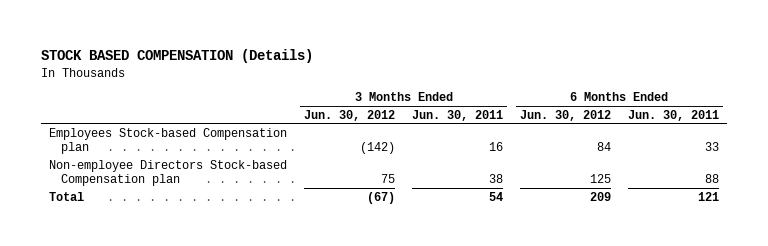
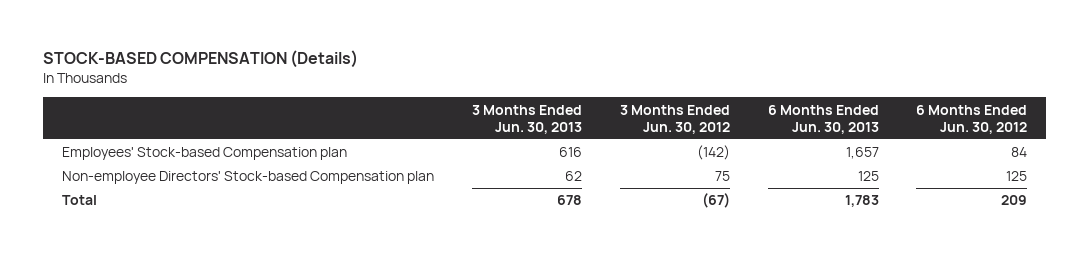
- STOCK BASED COMPENSATION (Details)
+ STOCK-BASED COMPENSATION (Details)
- | 3 Months Ended Jun. 30, 2012 | 3 Months Ended Jun. 30, 2011 | 6 Months Ended Jun. 30, 2012 | 6 Months Ended Jun. 30, 2011
+ | 3 Months Ended Jun. 30, 2013 | 3 Months Ended Jun. 30, 2012 | 6 Months Ended Jun. 30, 2013 | 6 Months Ended Jun. 30, 2012
- Employees Stock-based Compensation plan | (142) | 16 | 84 | 33
- Non-employee Directors Stock-based Compensation plan | 75 | 38 | 125 | 88
+ Employees' Stock-based Compensation plan | 616 | (142) | 1,657 | 84
+ Non-employee Directors' Stock-based Compensation plan | 62 | 75 | 125 | 125

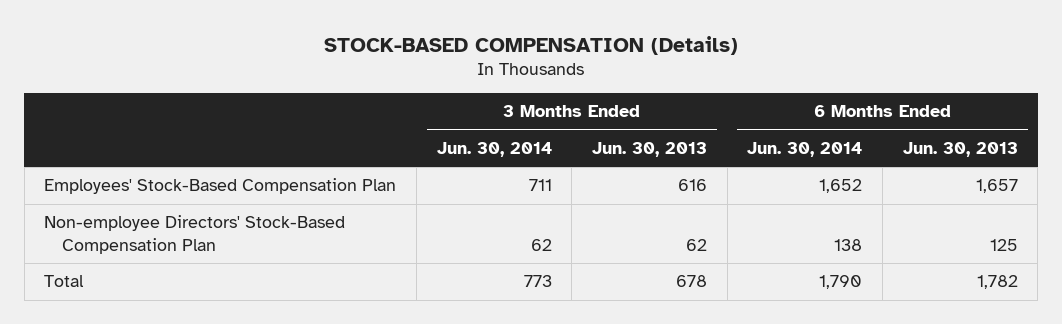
- | 3 Months Ended Jun. 30, 2013 | 3 Months Ended Jun. 30, 2012 | 6 Months Ended Jun. 30, 2013 | 6 Months Ended Jun. 30, 2012
+ | 3 Months Ended Jun. 30, 2014 | 3 Months Ended Jun. 30, 2013 | 6 Months Ended Jun. 30, 2014 | 6 Months Ended Jun. 30, 2013
- Employees' Stock-based Compensation plan | 616 | (142) | 1,657 | 84
- Non-employee Directors' Stock-based Compensation plan | 62 | 75 | 125 | 125
- Total | 678 | (67) | 1,783 | 209
+ Employees' Stock-Based Compensation Plan | 711 | 616 | 1,652 | 1,657
+ Non-employee Directors' Stock-Based Compensation Plan | 62 | 62 | 138 | 125
+ Total | 773 | 678 | 1,790 | 1,782

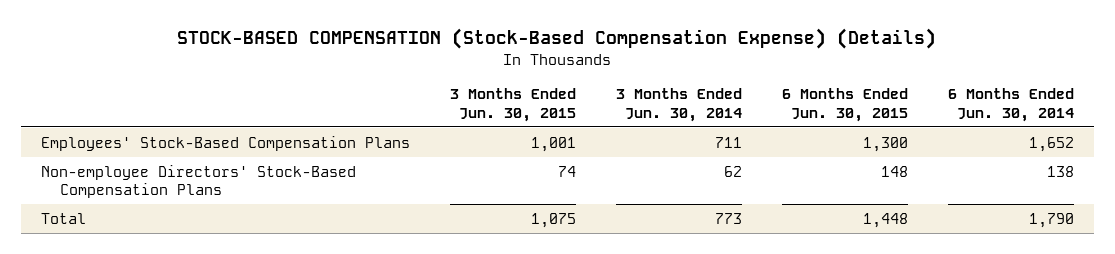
- STOCK-BASED COMPENSATION (Details)
+ STOCK-BASED COMPENSATION (Stock-Based Compensation Expense) (Details)
- | 3 Months Ended Jun. 30, 2014 | 3 Months Ended Jun. 30, 2013 | 6 Months Ended Jun. 30, 2014 | 6 Months Ended Jun. 30, 2013
+ | 3 Months Ended Jun. 30, 2015 | 3 Months Ended Jun. 30, 2014 | 6 Months Ended Jun. 30, 2015 | 6 Months Ended Jun. 30, 2014
- Employees' Stock-Based Compensation Plan | 711 | 616 | 1,652 | 1,657
- Non-employee Directors' Stock-Based Compensation Plan | 62 | 62 | 138 | 125
+ Employees' Stock-Based Compensation Plans | 1,001 | 711 | 1,300 | 1,652
+ Non-employee Directors' Stock-Based Compensation Plans | 74 | 62 | 148 | 138

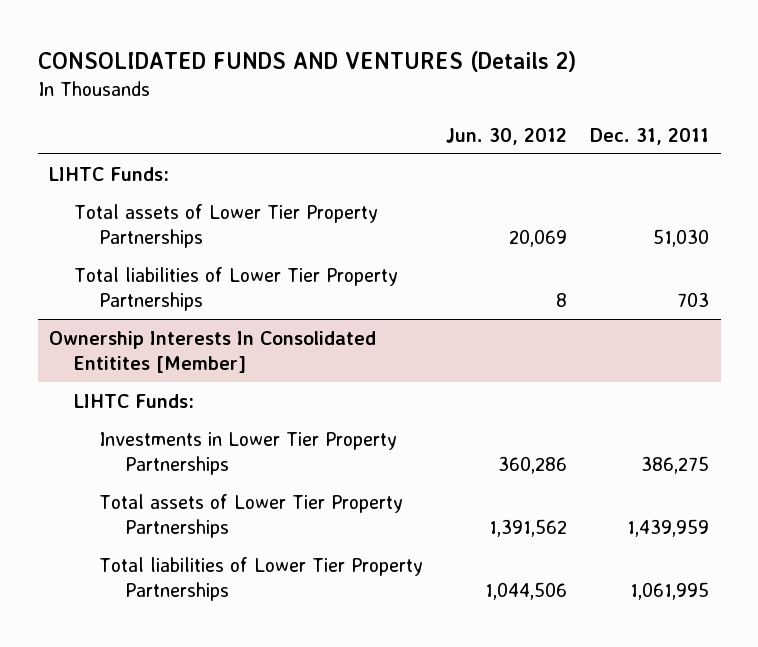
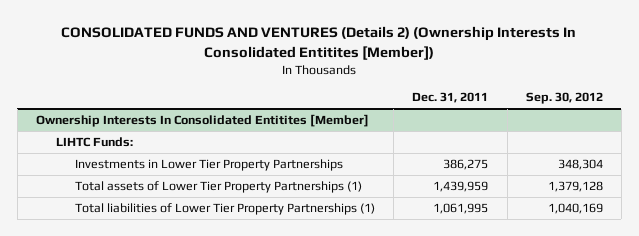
- CONSOLIDATED FUNDS AND VENTURES (Details 2)
+ CONSOLIDATED FUNDS AND VENTURES (Details 2) (Ownership Interests In Consolidated Entitites [Member])
- | Jun. 30, 2012 | Dec. 31, 2011
+ | Dec. 31, 2011 | Sep. 30, 2012
- LIHTC Funds:
- Total assets of Lower Tier Property Partnerships | 20,069 | 51,030
- Total liabilities of Lower Tier Property Partnerships | 8 | 703
@ Ownership Interests In Consolidated Entitites [Member]
- Total assets of Lower Tier Property Partnerships | 1,391,562 | 1,439,959
- Total liabilities of Lower Tier Property Partnerships | 1,044,506 | 1,061,995
+ Total assets of Lower Tier Property Partnerships (1) | 1,439,959 | 1,379,128
+ Total liabilities of Lower Tier Property Partnerships (1) | 1,061,995 | 1,040,169

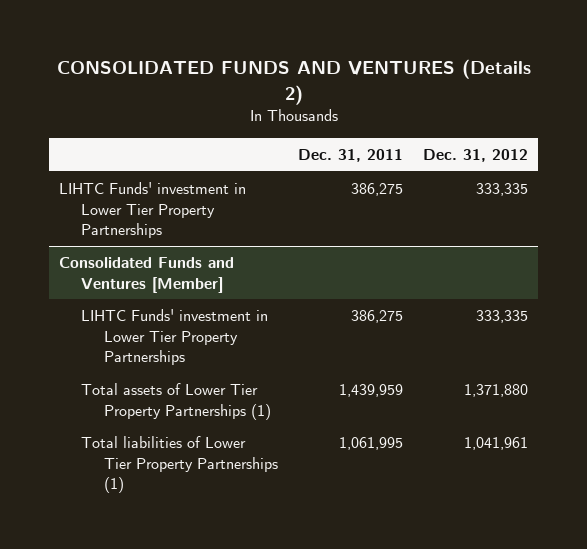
- CONSOLIDATED FUNDS AND VENTURES (Details 2) (Ownership Interests In Consolidated Entitites [Member])
+ CONSOLIDATED FUNDS AND VENTURES (Details 2)
- | Dec. 31, 2011 | Sep. 30, 2012
+ | Dec. 31, 2011 | Dec. 31, 2012
- Ownership Interests In Consolidated Entitites [Member]
- LIHTC Funds:
- Investments in Lower Tier Property Partnerships | 386,275 | 348,304
+ LIHTC Funds' investment in Lower Tier Property Partnerships | 386,275 | 333,335
+ Consolidated Funds and Ventures [Member]
+ LIHTC Funds' investment in Lower Tier Property Partnerships | 386,275 | 333,335

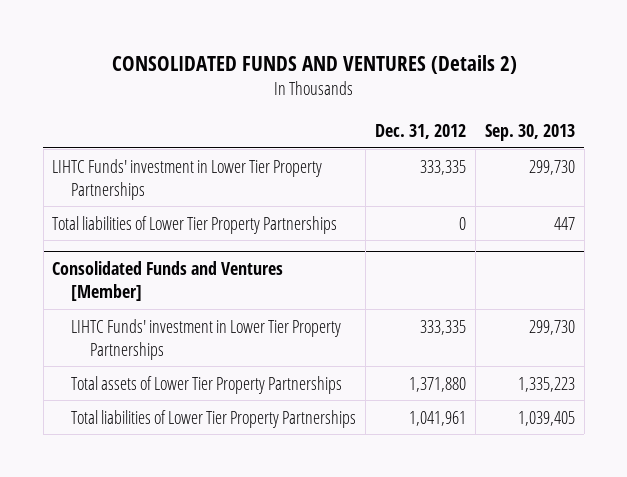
- | Dec. 31, 2011 | Dec. 31, 2012
+ | Dec. 31, 2012 | Sep. 30, 2013
+ Total liabilities of Lower Tier Property Partnerships | 0 | 447
@ Consolidated Funds and Ventures [Member]
- Total assets of Lower Tier Property Partnerships (1) | 1,439,959 | 1,371,880
- Total liabilities of Lower Tier Property Partnerships (1) | 1,061,995 | 1,041,961
+ Total assets of Lower Tier Property Partnerships | 1,371,880 | 1,335,223
+ Total liabilities of Lower Tier Property Partnerships | 1,041,961 | 1,039,405

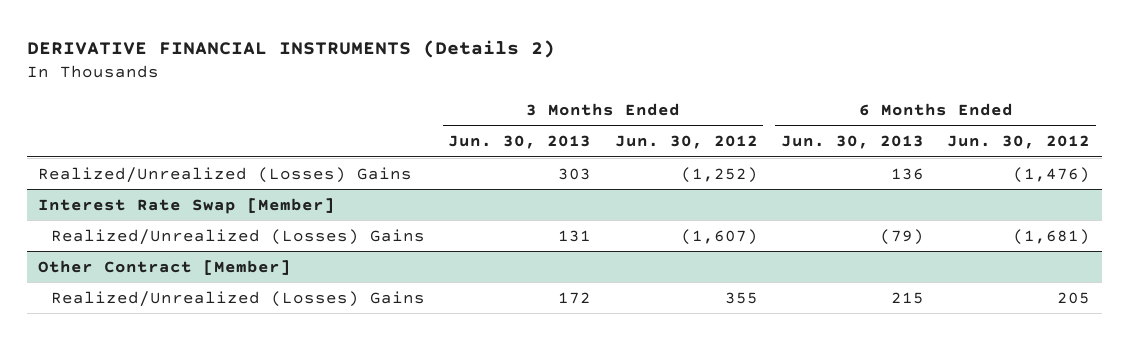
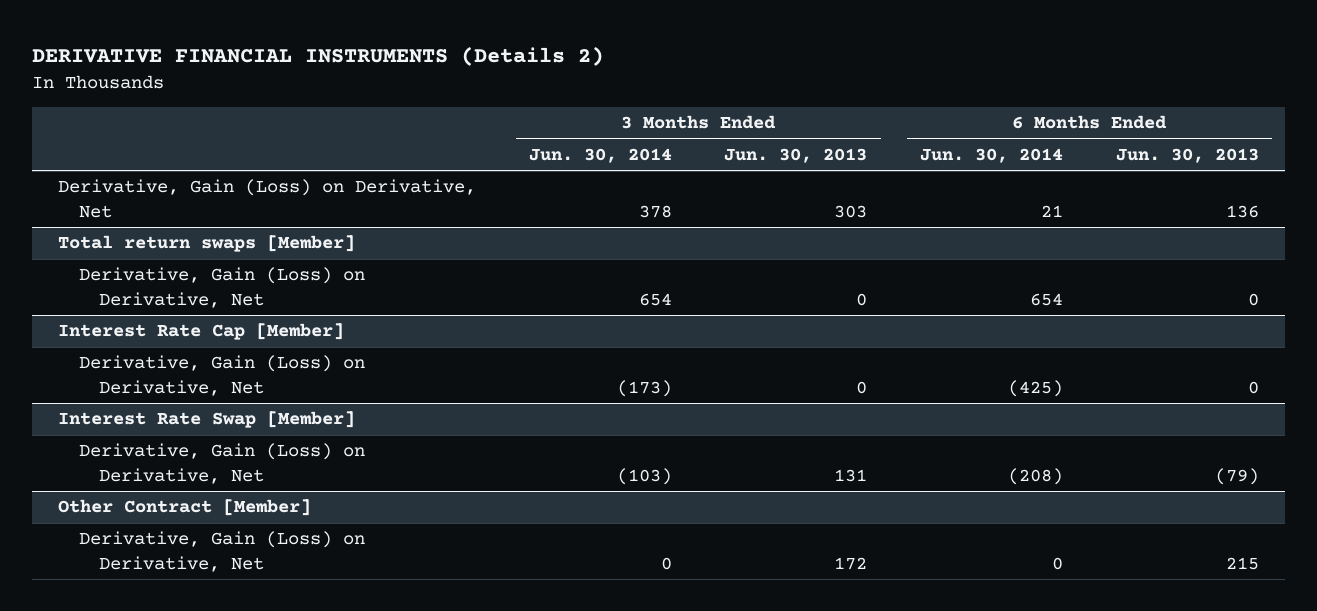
- | 3 Months Ended Jun. 30, 2013 | 3 Months Ended Jun. 30, 2012 | 6 Months Ended Jun. 30, 2013 | 6 Months Ended Jun. 30, 2012
+ | 3 Months Ended Jun. 30, 2014 | 3 Months Ended Jun. 30, 2013 | 6 Months Ended Jun. 30, 2014 | 6 Months Ended Jun. 30, 2013
- Realized/Unrealized (Losses) Gains | 303 | (1,252) | 136 | (1,476)
+ Derivative, Gain (Loss) on Derivative, Net | 378 | 303 | 21 | 136
+ Total return swaps [Member]
+ Derivative, Gain (Loss) on Derivative, Net | 654 | 0 | 654 | 0
+ Interest Rate Cap [Member]
+ Derivative, Gain (Loss) on Derivative, Net | (173) | 0 | (425) | 0
@ Interest Rate Swap [Member]
- Realized/Unrealized (Losses) Gains | 131 | (1,607) | (79) | (1,681)
+ Derivative, Gain (Loss) on Derivative, Net | (103) | 131 | (208) | (79)
@ Other Contract [Member]
- Realized/Unrealized (Losses) Gains | 172 | 355 | 215 | 205
+ Derivative, Gain (Loss) on Derivative, Net | 0 | 172 | 0 | 215

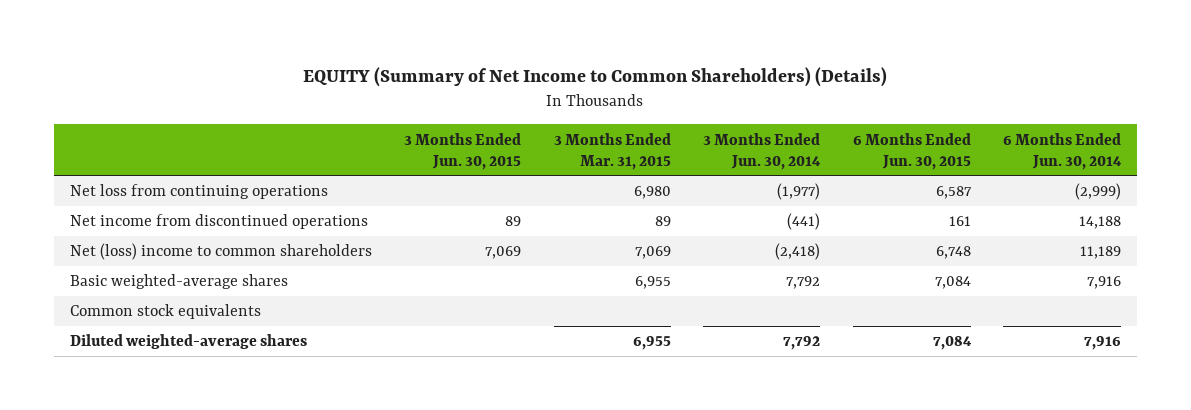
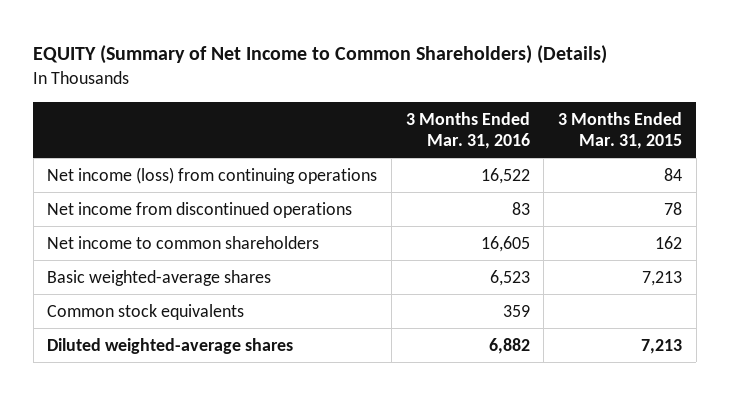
- | 3 Months Ended Jun. 30, 2015 | 3 Months Ended Mar. 31, 2015 | 3 Months Ended Jun. 30, 2014 | 6 Months Ended Jun. 30, 2015 | 6 Months Ended Jun. 30, 2014
+ | 3 Months Ended Mar. 31, 2016 | 3 Months Ended Mar. 31, 2015
- Net loss from continuing operations | | 6,980 | (1,977) | 6,587 | (2,999)
- Net income from discontinued operations | 89 | 89 | (441) | 161 | 14,188
- Net (loss) income to common shareholders | 7,069 | 7,069 | (2,418) | 6,748 | 11,189
- Basic weighted-average shares | | 6,955 | 7,792 | 7,084 | 7,916
+ Net income (loss) from continuing operations | 16,522 | 84
+ Net income from discontinued operations | 83 | 78
+ Net income to common shareholders | 16,605 | 162
+ Basic weighted-average shares | 6,523 | 7,213
- Diluted weighted-average shares | | 6,955 | 7,792 | 7,084 | 7,916
+ Diluted weighted-average shares | 6,882 | 7,213

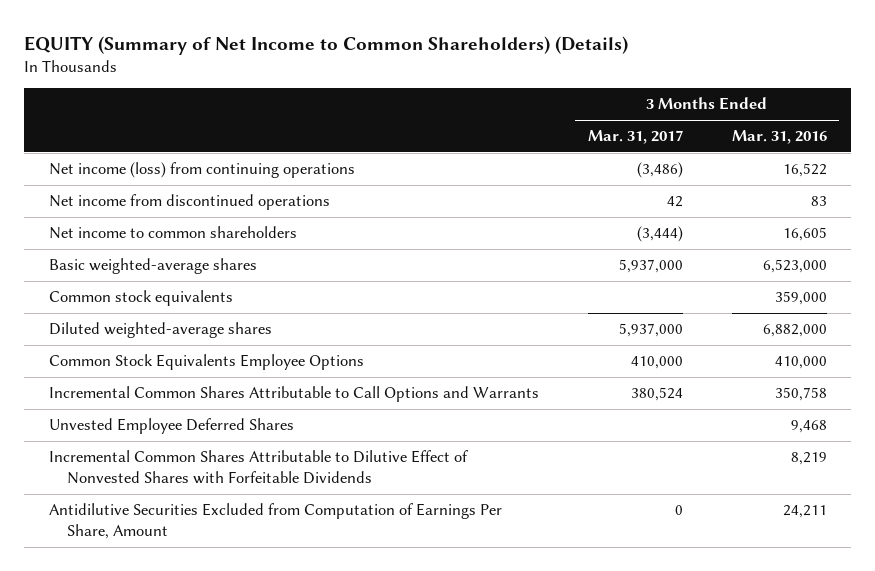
- | 3 Months Ended Mar. 31, 2016 | 3 Months Ended Mar. 31, 2015
+ | 3 Months Ended Mar. 31, 2017 | 3 Months Ended Mar. 31, 2016
- Basic weighted-average shares | 6,523 | 7,213
- Common stock equivalents | 359 |
- Diluted weighted-average shares | 6,882 | 7,213
+ Basic weighted-average shares | 5,937,000 | 6,523,000
+ Common stock equivalents | | 359,000
+ Diluted weighted-average shares | 5,937,000 | 6,882,000
+ Common Stock Equivalents Employee Options | 410,000 | 410,000
+ Incremental Common Shares Attributable to Call Options and Warrants | 380,524 | 350,758
+ Unvested Employee Deferred Shares | | 9,468
+ Incremental Common Shares Attributable to Dilutive Effect of Nonvested Shares with Forfeitable Dividends | | 8,219
+ Antidilutive Securities Excluded from Computation of Earnings Per Share, Amount | 0 | 24,211

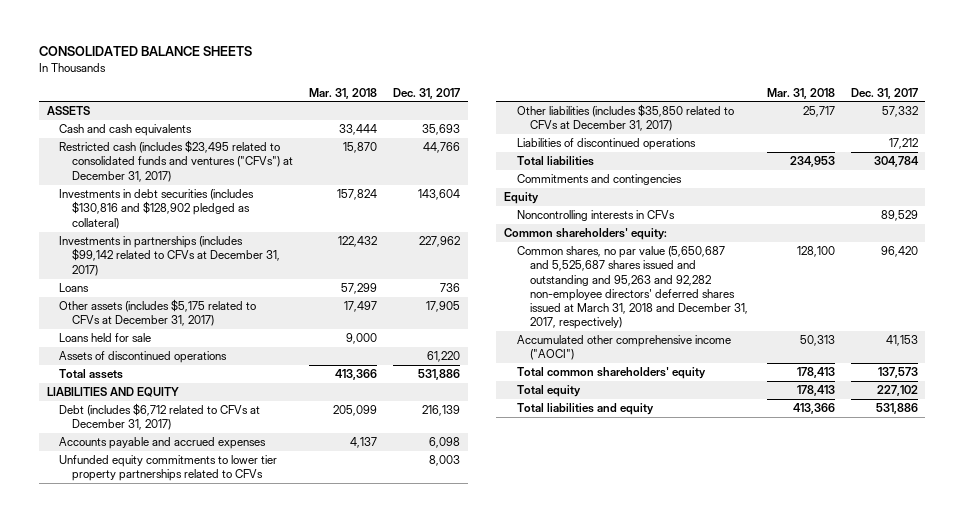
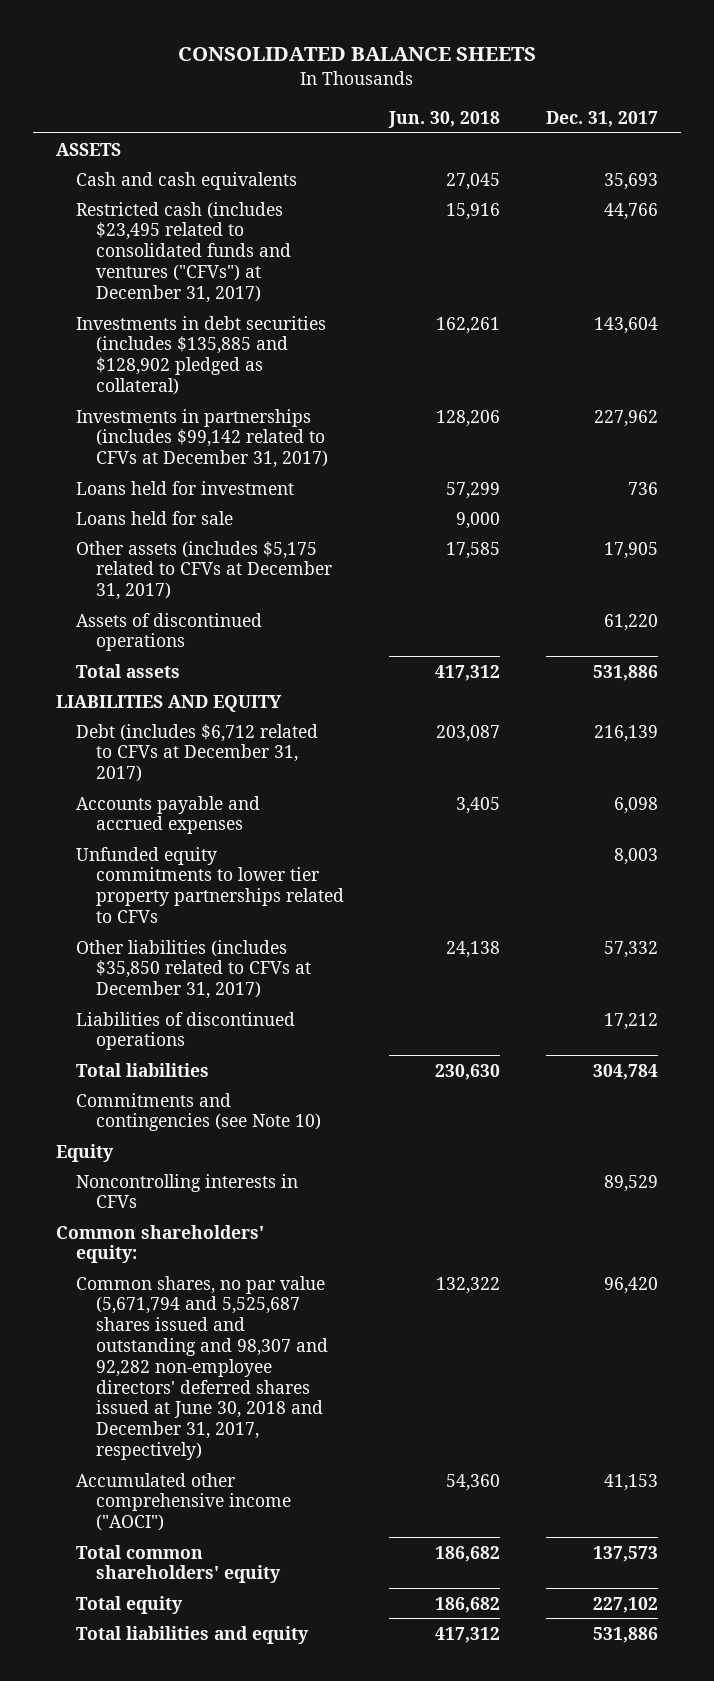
- | Mar. 31, 2018 | Dec. 31, 2017
+ | Jun. 30, 2018 | Dec. 31, 2017
- Investments in debt securities (includes $130,816 and $128,902 pledged as collateral) | 157,824 | 143,604
+ Investments in debt securities (includes $135,885 and $128,902 pledged as collateral) | 162,261 | 143,604
- Loans | 57,299 | 736
+ Loans held for investment | 57,299 | 736
moved down: Other assets (includes $5,175 related to CFVs at December 31, 2017) | 17,585 | 17,905
- Commitments and contingencies
+ Commitments and contingencies (see Note 10)
- Common shares, no par value (5,650,687 and 5,525,687 shares issued and outstanding and 95,263 and 92,282 non-employee directors' deferred shares issued at March 31, 2018 and December 31, 2017, respectively) | 128,100 | 96,420
+ Common shares, no par value (5,671,794 and 5,525,687 shares issued and outstanding and 98,307 and 92,282 non-employee directors' deferred shares issued at June 30, 2018 and December 31, 2017, respectively) | 132,322 | 96,420

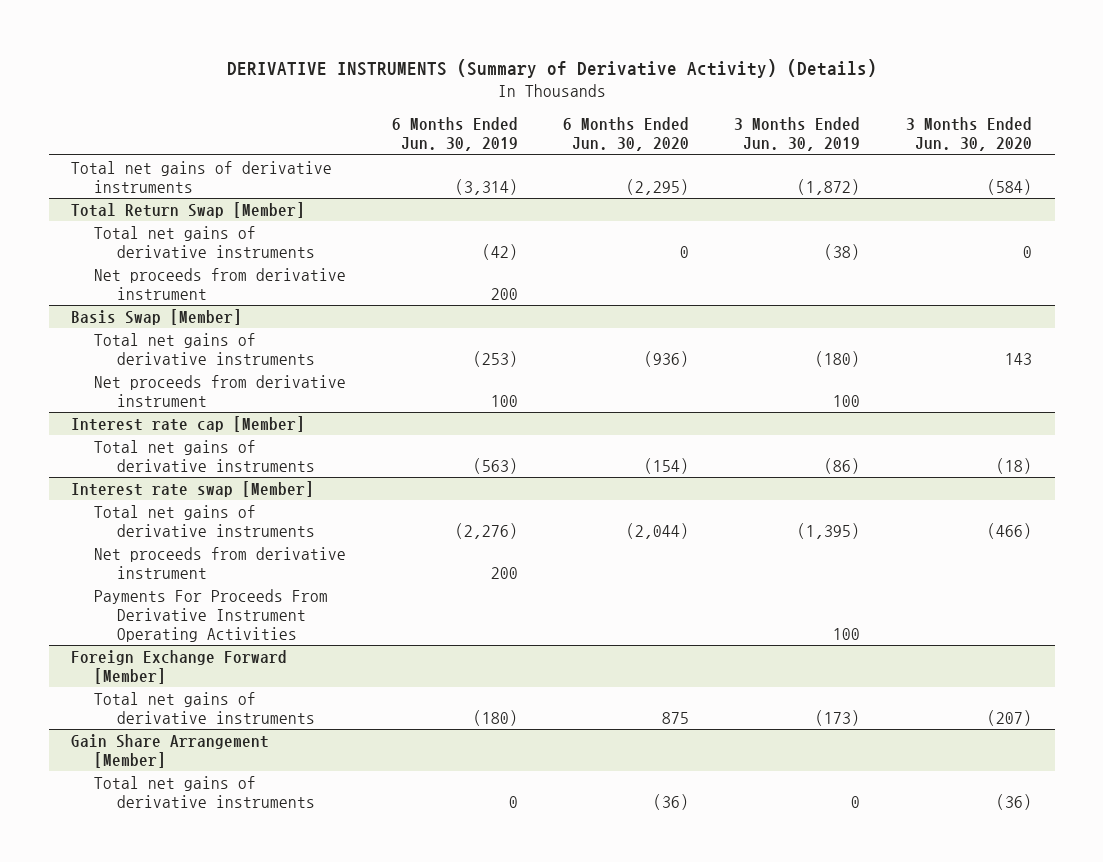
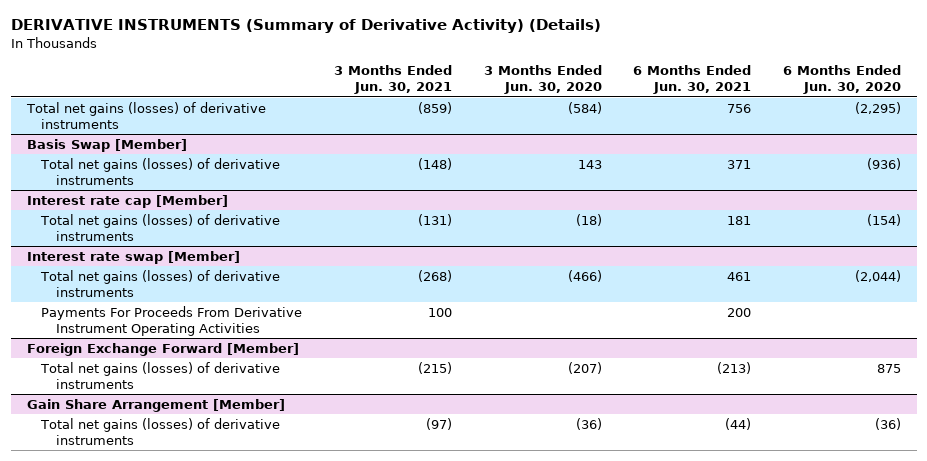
- | 6 Months Ended Jun. 30, 2019 | 6 Months Ended Jun. 30, 2020 | 3 Months Ended Jun. 30, 2019 | 3 Months Ended Jun. 30, 2020
+ | 3 Months Ended Jun. 30, 2021 | 3 Months Ended Jun. 30, 2020 | 6 Months Ended Jun. 30, 2021 | 6 Months Ended Jun. 30, 2020
- Total net gains of derivative instruments | (3,314) | (2,295) | (1,872) | (584)
- Total Return Swap [Member]
- Total net gains of derivative instruments | (42) | 0 | (38) | 0
- Net proceeds from derivative instrument | 200 | | |
+ Total net gains (losses) of derivative instruments | (859) | (584) | 756 | (2,295)
@ Basis Swap [Member]
- Total net gains of derivative instruments | (253) | (936) | (180) | 143
- Net proceeds from derivative instrument | 100 | | 100 |
+ Total net gains (losses) of derivative instruments | (148) | 143 | 371 | (936)
@ Interest rate cap [Member]
- Total net gains of derivative instruments | (563) | (154) | (86) | (18)
+ Total net gains (losses) of derivative instruments | (131) | (18) | 181 | (154)
@ Interest rate swap [Member]
- Total net gains of derivative instruments | (2,276) | (2,044) | (1,395) | (466)
- Net proceeds from derivative instrument | 200 | | |
+ Total net gains (losses) of derivative instruments | (268) | (466) | 461 | (2,044)
@ Foreign Exchange Forward [Member]
- Total net gains of derivative instruments | (180) | 875 | (173) | (207)
+ Total net gains (losses) of derivative instruments | (215) | (207) | (213) | 875
@ Gain Share Arrangement [Member]
- Total net gains of derivative instruments | 0 | (36) | 0 | (36)
+ Total net gains (losses) of derivative instruments | (97) | (36) | (44) | (36)

